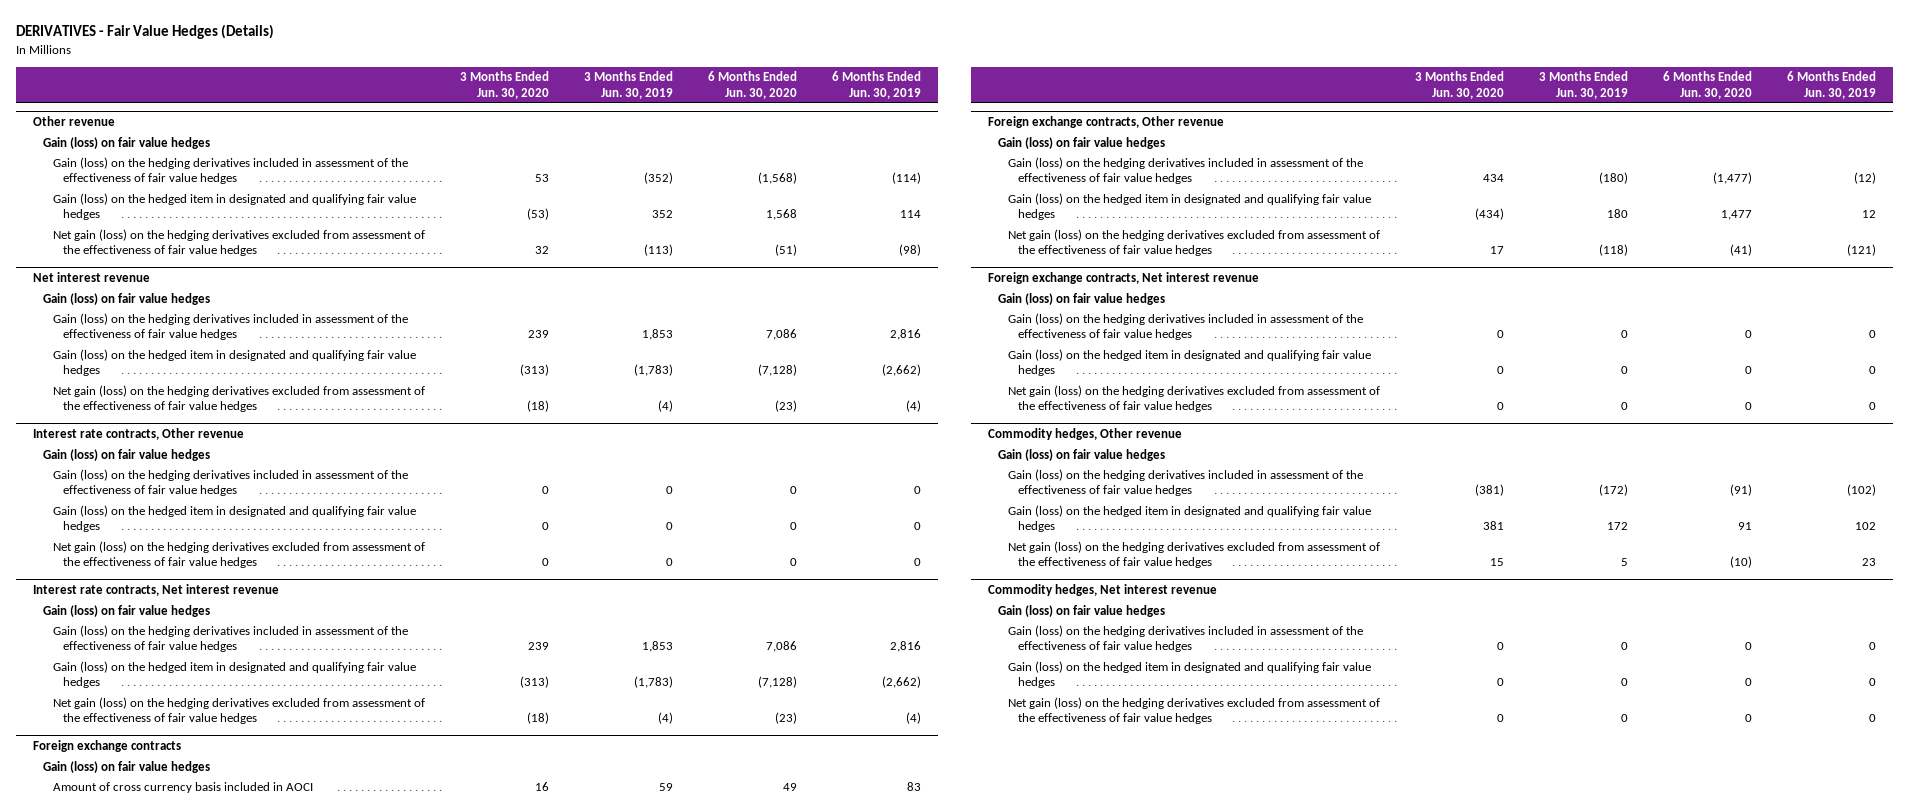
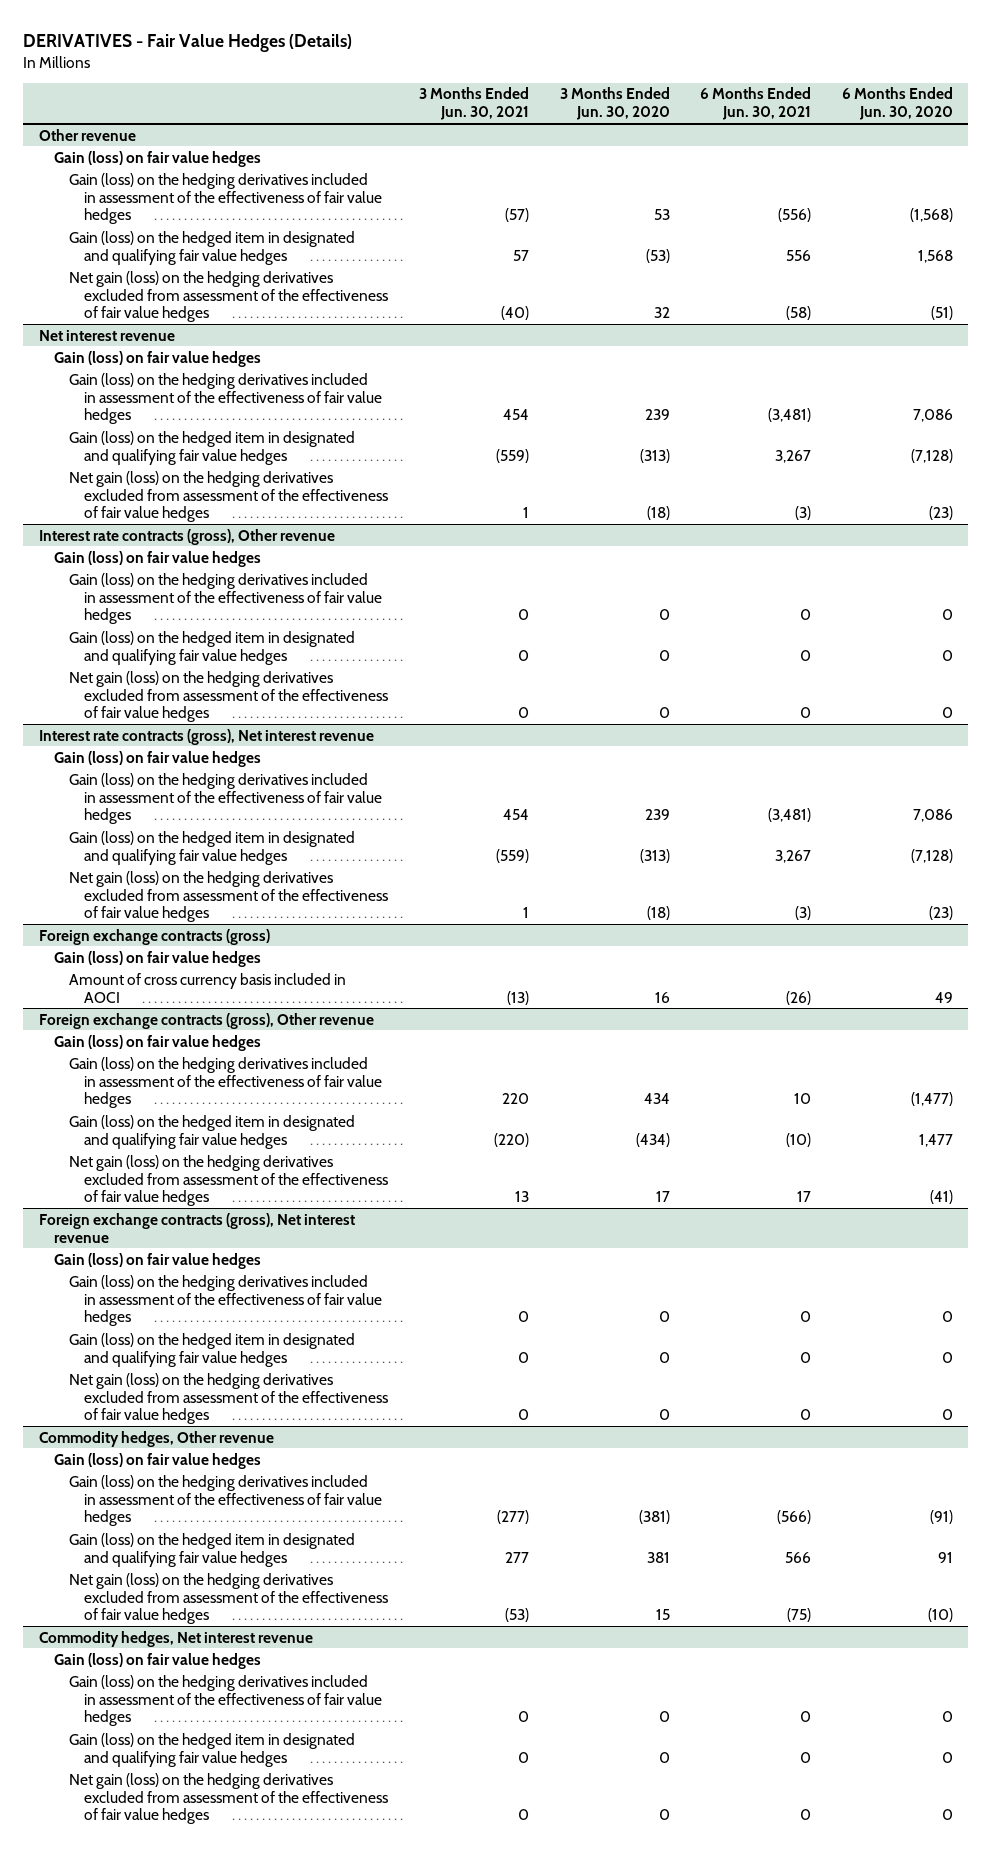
- | 3 Months Ended Jun. 30, 2020 | 3 Months Ended Jun. 30, 2019 | 6 Months Ended Jun. 30, 2020 | 6 Months Ended Jun. 30, 2019
+ | 3 Months Ended Jun. 30, 2021 | 3 Months Ended Jun. 30, 2020 | 6 Months Ended Jun. 30, 2021 | 6 Months Ended Jun. 30, 2020
- Interest rate contracts, Other revenue
+ Interest rate contracts (gross), Other revenue
- Interest rate contracts, Net interest revenue
+ Interest rate contracts (gross), Net interest revenue
- Foreign exchange contracts
+ Foreign exchange contracts (gross)
- Foreign exchange contracts, Other revenue
+ Foreign exchange contracts (gross), Other revenue
- Foreign exchange contracts, Net interest revenue
+ Foreign exchange contracts (gross), Net interest revenue

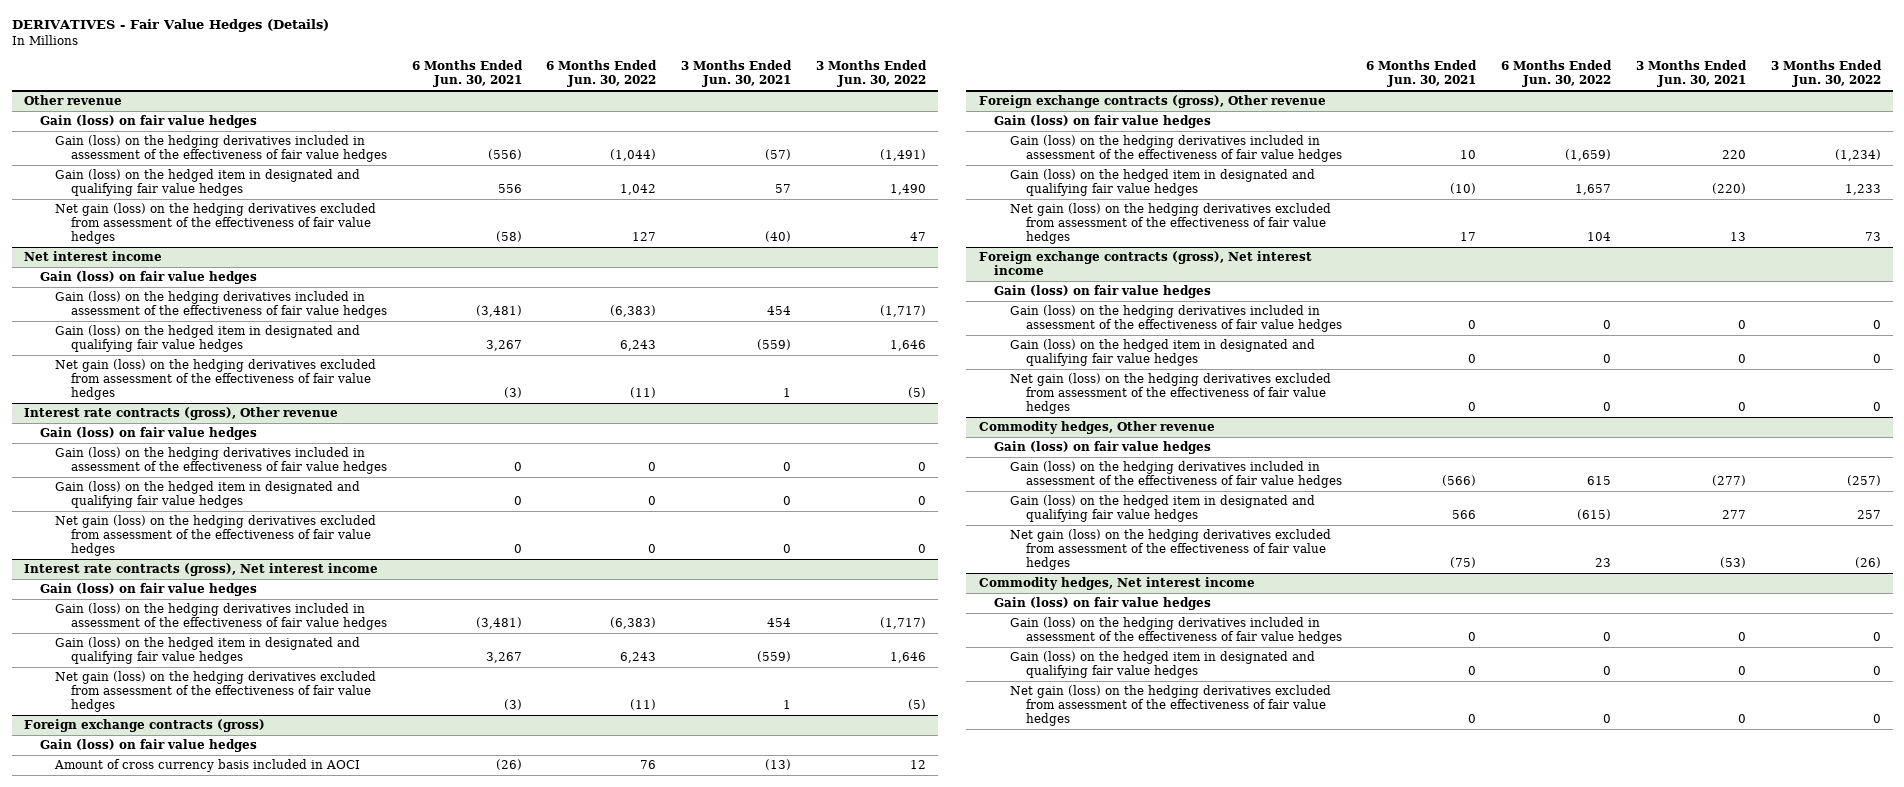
- | 3 Months Ended Jun. 30, 2021 | 3 Months Ended Jun. 30, 2020 | 6 Months Ended Jun. 30, 2021 | 6 Months Ended Jun. 30, 2020
+ | 6 Months Ended Jun. 30, 2021 | 6 Months Ended Jun. 30, 2022 | 3 Months Ended Jun. 30, 2021 | 3 Months Ended Jun. 30, 2022
- Net interest revenue
+ Net interest income
- Interest rate contracts (gross), Net interest revenue
+ Interest rate contracts (gross), Net interest income
- Foreign exchange contracts (gross), Net interest revenue
+ Foreign exchange contracts (gross), Net interest income
- Commodity hedges, Net interest revenue
+ Commodity hedges, Net interest income

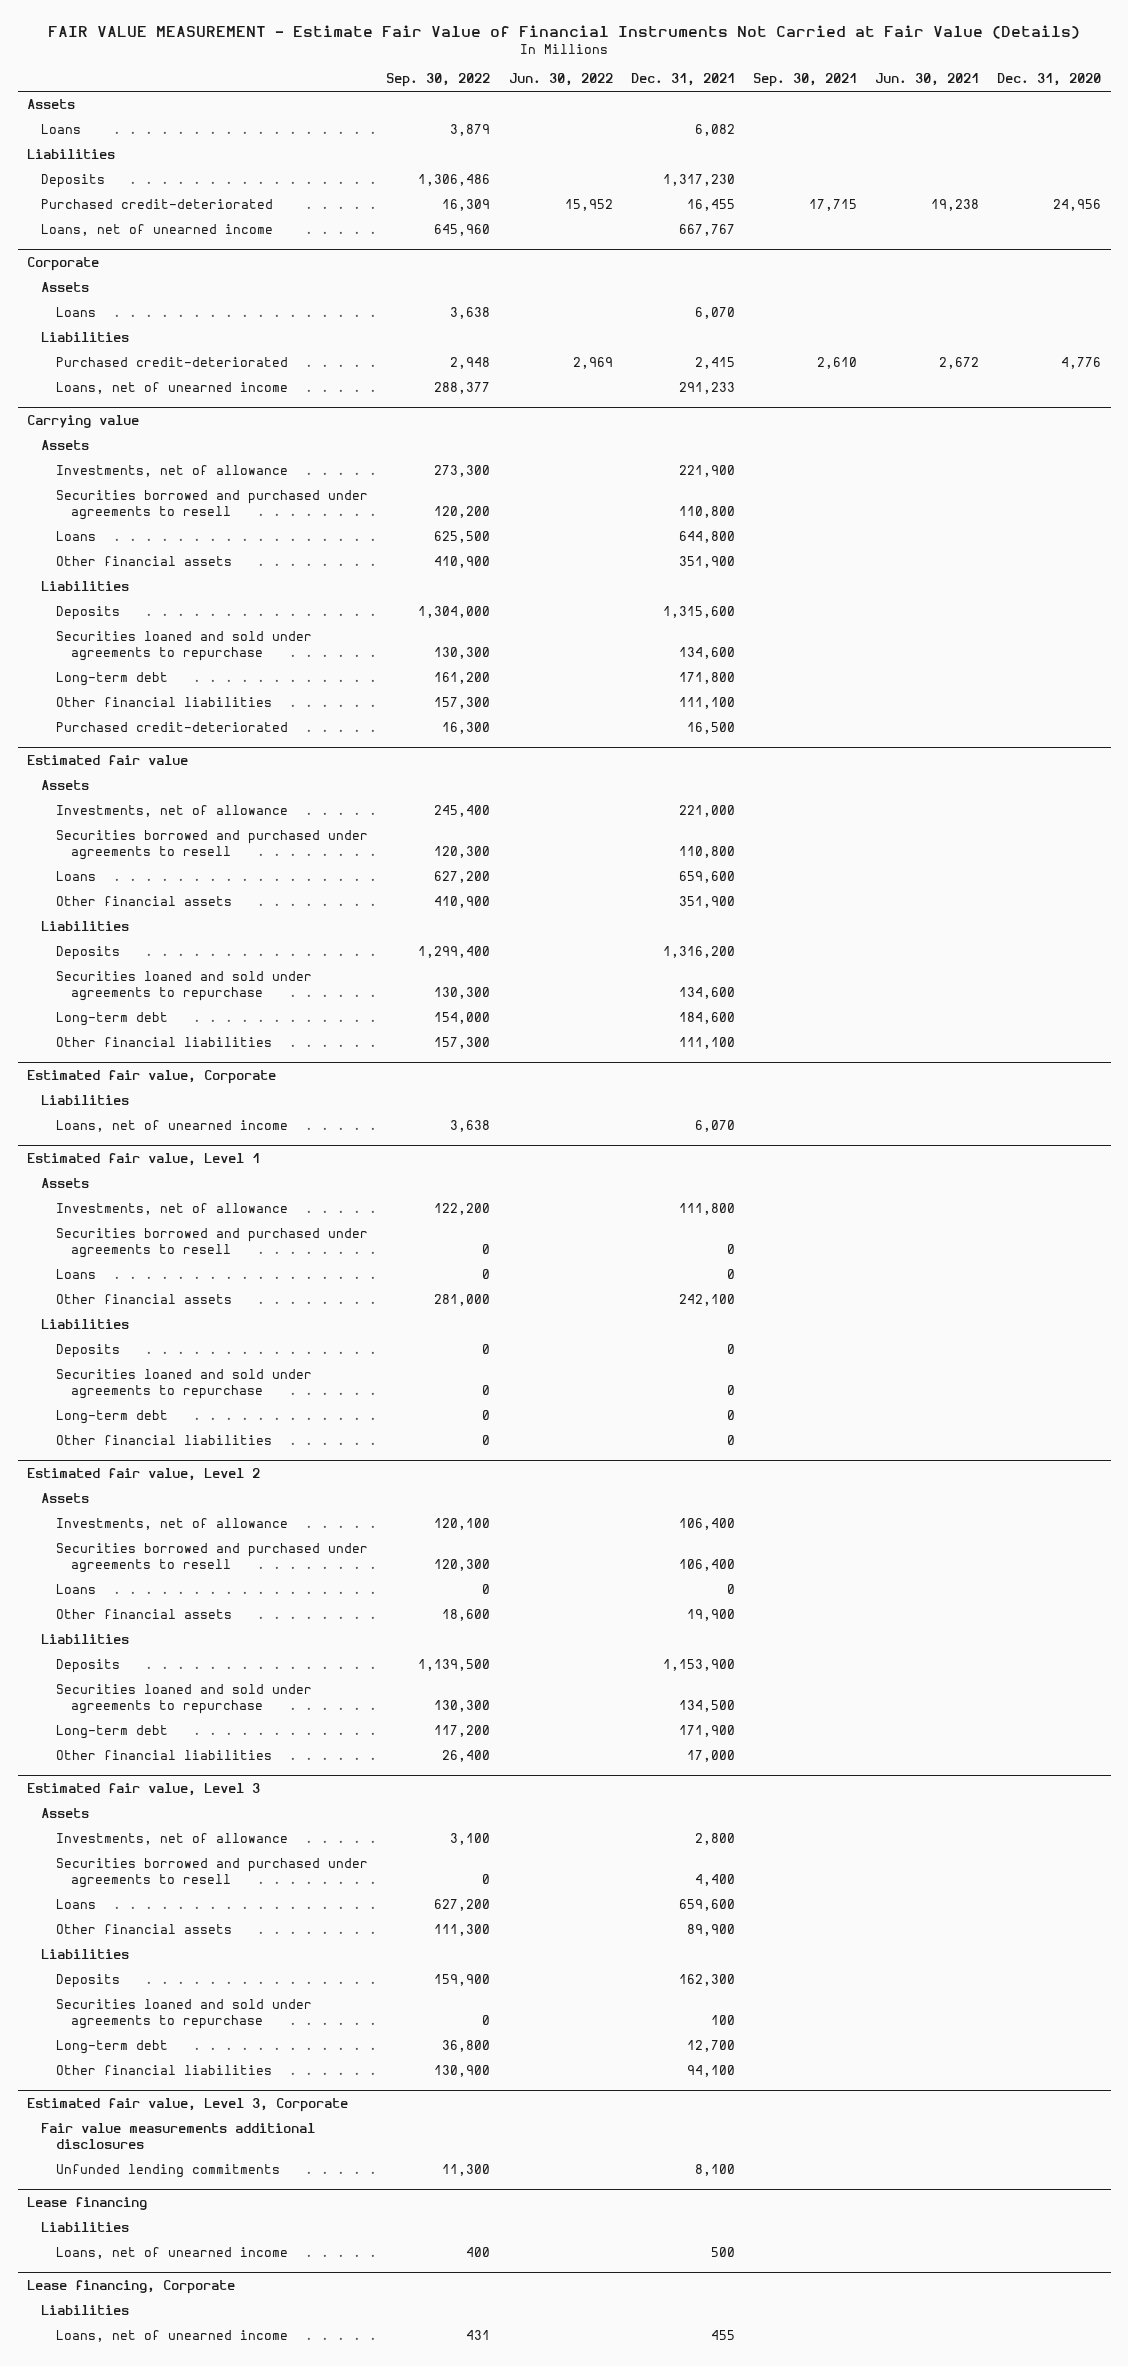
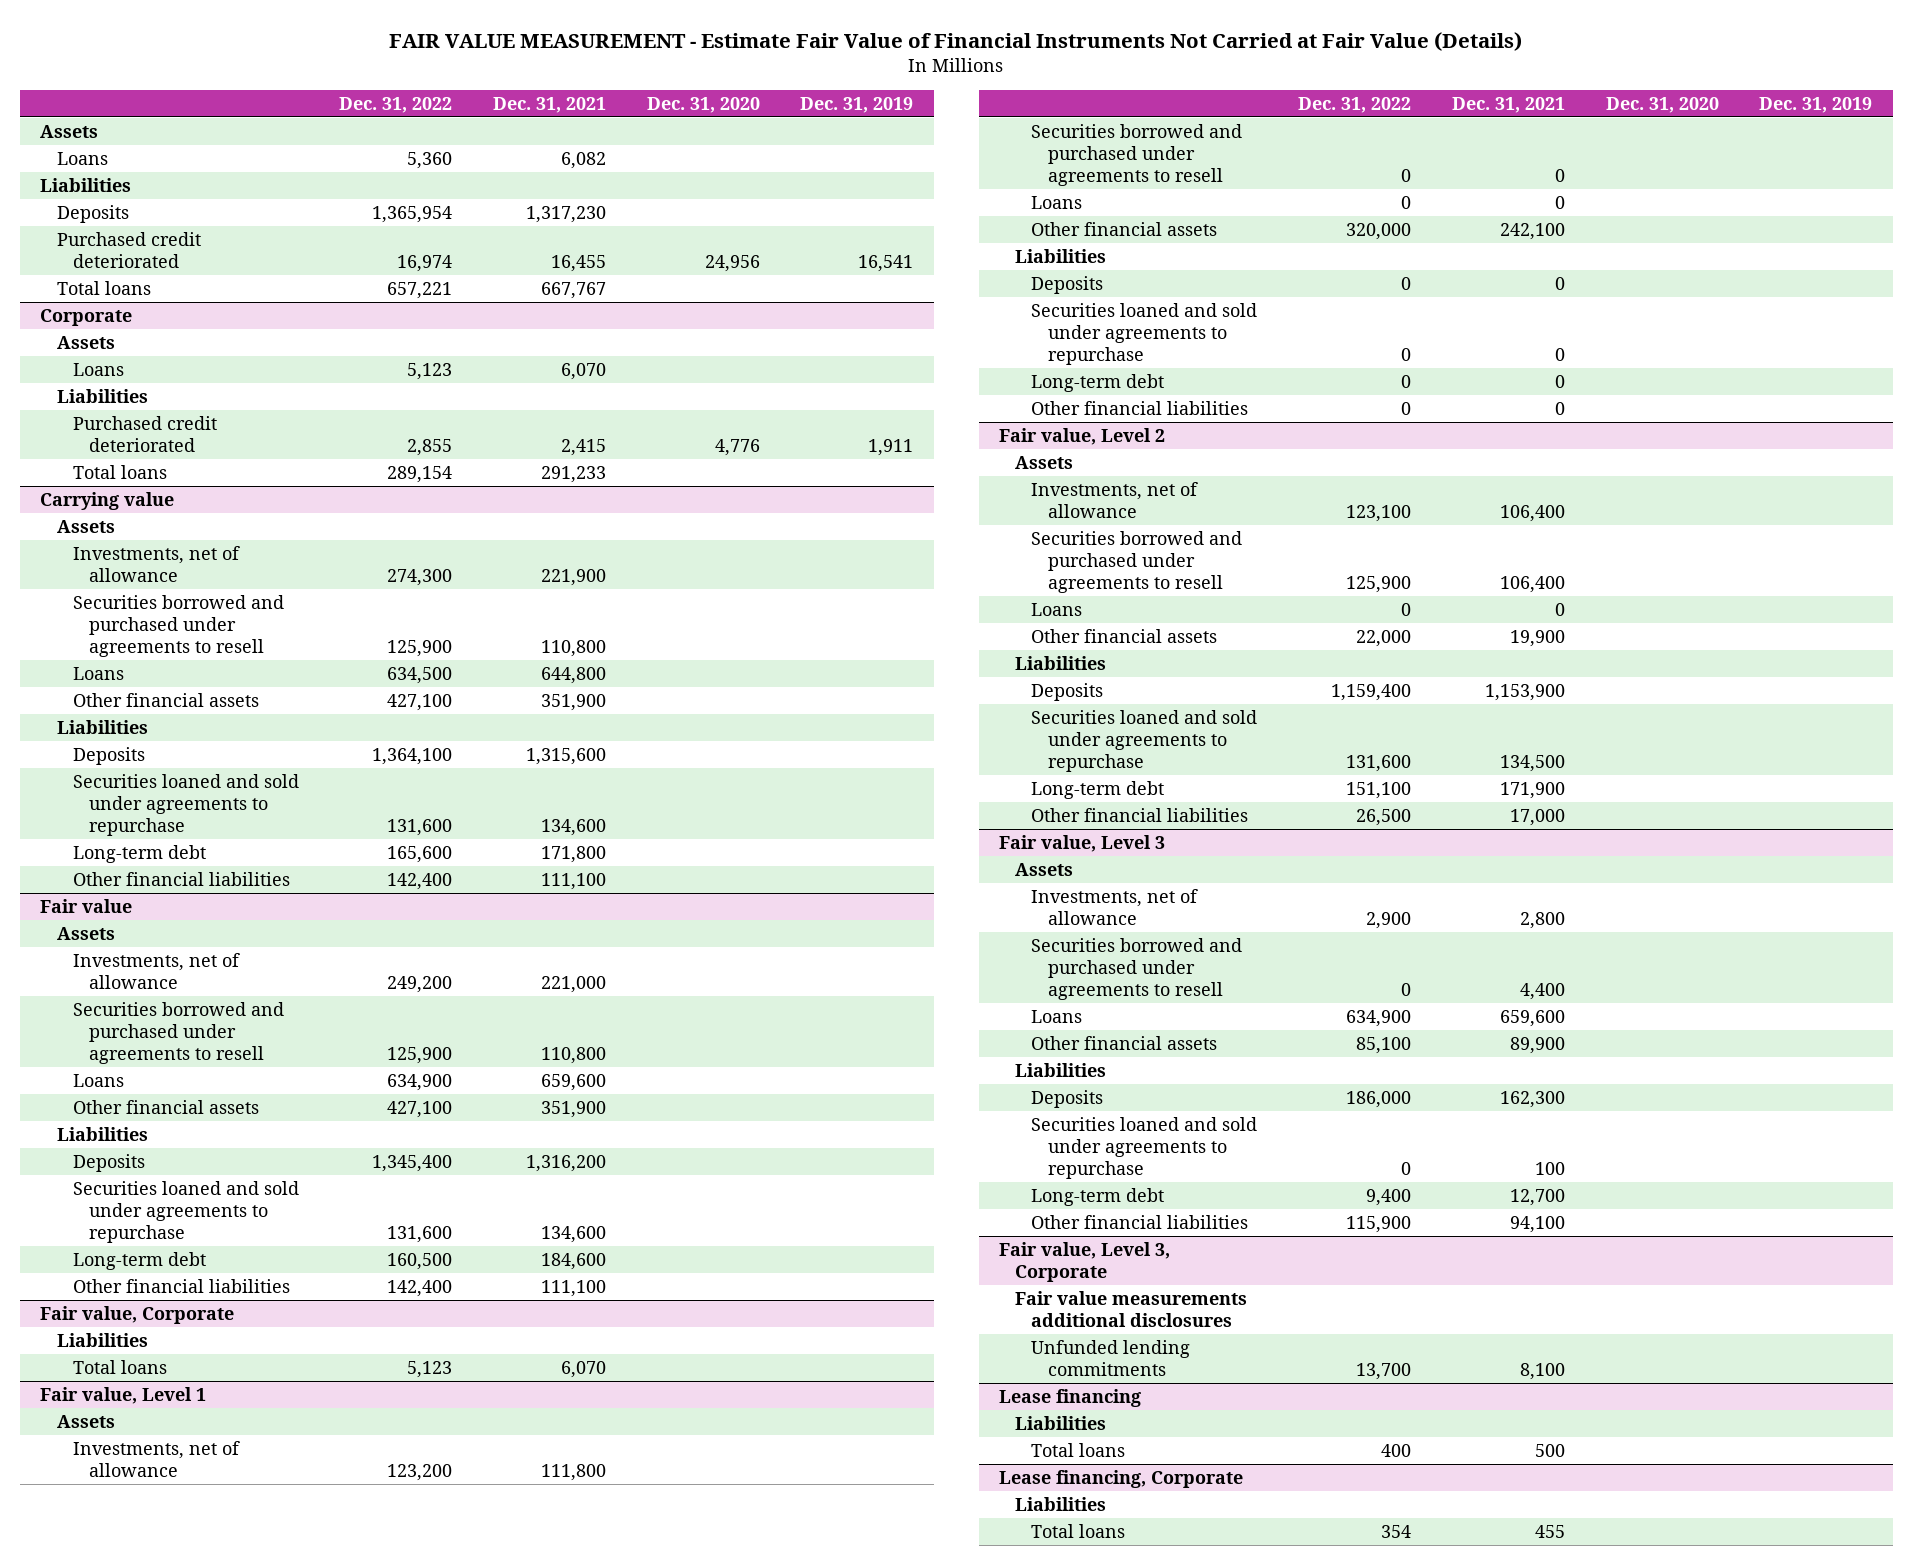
- | Sep. 30, 2022 | Jun. 30, 2022 | Dec. 31, 2021 | Sep. 30, 2021 | Jun. 30, 2021 | Dec. 31, 2020
+ | Dec. 31, 2022 | Dec. 31, 2021 | Dec. 31, 2020 | Dec. 31, 2019
- Purchased credit-deteriorated | 16,309 | 15,952 | 16,455 | 17,715 | 19,238 | 24,956
- Loans, net of unearned income | 645,960 | | 667,767 | | |
+ Purchased credit deteriorated | 16,974 | 16,455 | 24,956 | 16,541
+ Total loans | 657,221 | 667,767 | |
@ Corporate
- Purchased credit-deteriorated | 2,948 | 2,969 | 2,415 | 2,610 | 2,672 | 4,776
- Loans, net of unearned income | 288,377 | | 291,233 | | |
+ Purchased credit deteriorated | 2,855 | 2,415 | 4,776 | 1,911
+ Total loans | 289,154 | 291,233 | |
@ Carrying value
- Purchased credit-deteriorated | 16,300 | | 16,500 | | |
- Estimated fair value
+ Fair value
- Estimated fair value, Corporate
+ Fair value, Corporate
- Loans, net of unearned income | 3,638 | | 6,070 | | |
- Estimated fair value, Level 1
+ Total loans | 5,123 | 6,070 | |
+ Fair value, Level 1
- Estimated fair value, Level 2
+ Fair value, Level 2
- Estimated fair value, Level 3
+ Fair value, Level 3
- Estimated fair value, Level 3, Corporate
+ Fair value, Level 3, Corporate
@ Lease financing
- Loans, net of unearned income | 400 | | 500 | | |
+ Total loans | 400 | 500 | |
@ Lease financing, Corporate
- Loans, net of unearned income | 431 | | 455 | | |
+ Total loans | 354 | 455 | |

